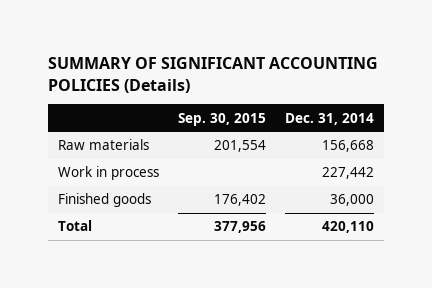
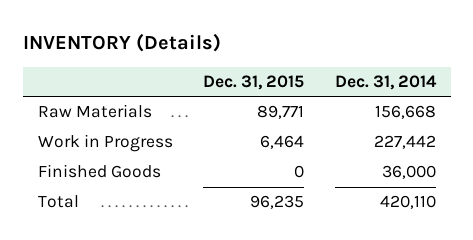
- SUMMARY OF SIGNIFICANT ACCOUNTING POLICIES (Details)
+ INVENTORY (Details)
- | Sep. 30, 2015 | Dec. 31, 2014
+ | Dec. 31, 2015 | Dec. 31, 2014
- Raw materials | 201,554 | 156,668
- Work in process | | 227,442
- Finished goods | 176,402 | 36,000
+ Raw Materials | 89,771 | 156,668
+ Work in Progress | 6,464 | 227,442
+ Finished Goods | 0 | 36,000

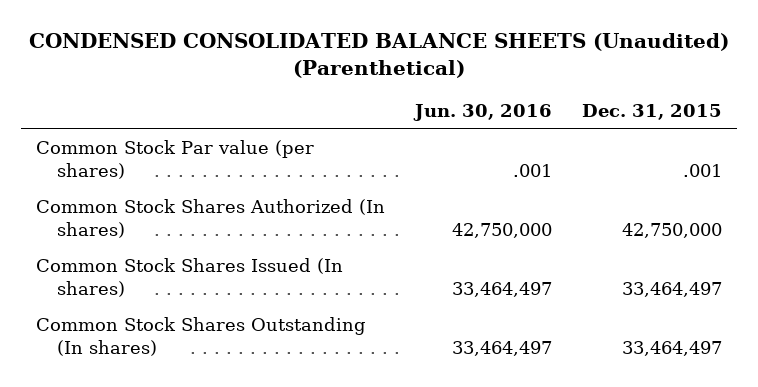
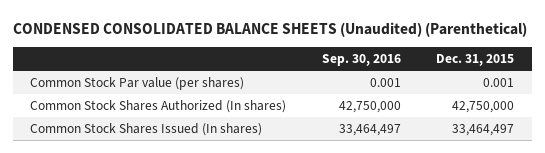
- | Jun. 30, 2016 | Dec. 31, 2015
+ | Sep. 30, 2016 | Dec. 31, 2015
- Common Stock Par value (per shares) | .001 | .001
+ Common Stock Par value (per shares) | 0.001 | 0.001
- Common Stock Shares Outstanding (In shares) | 33,464,497 | 33,464,497

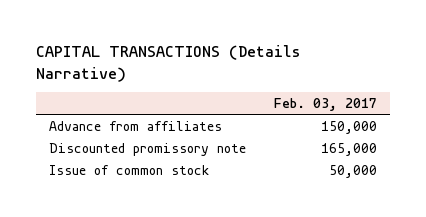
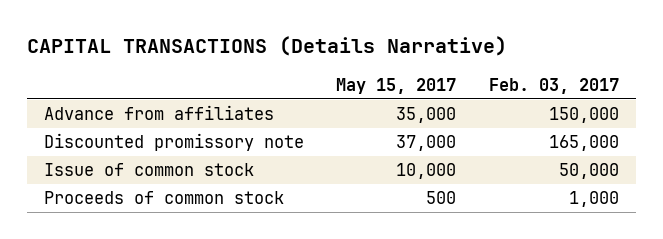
- | Feb. 03, 2017
+ | May 15, 2017 | Feb. 03, 2017
+ Proceeds of common stock | 500 | 1,000

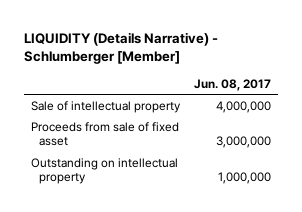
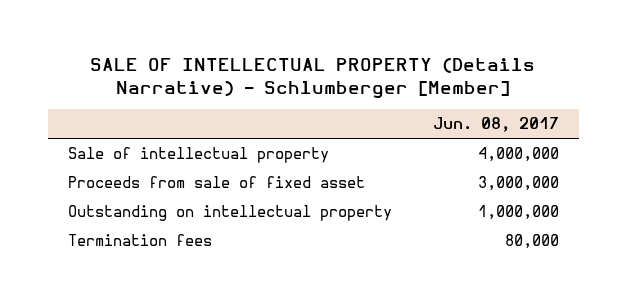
- LIQUIDITY (Details Narrative) - Schlumberger [Member]
+ SALE OF INTELLECTUAL PROPERTY (Details Narrative) - Schlumberger [Member]
+ Termination fees | 80,000

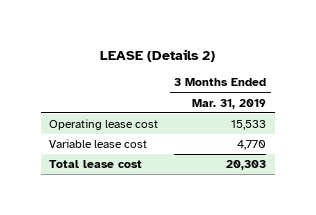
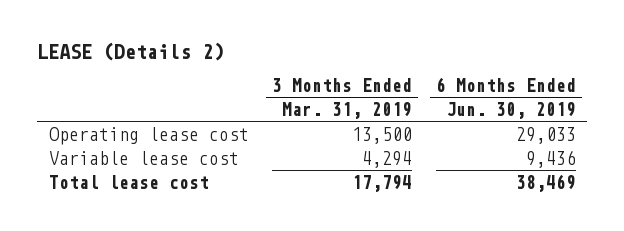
- | 3 Months Ended Mar. 31, 2019
+ | 3 Months Ended Mar. 31, 2019 | 6 Months Ended Jun. 30, 2019
- Operating lease cost | 15,533
- Variable lease cost | 4,770
- Total lease cost | 20,303
+ Operating lease cost | 13,500 | 29,033
+ Variable lease cost | 4,294 | 9,436
+ Total lease cost | 17,794 | 38,469

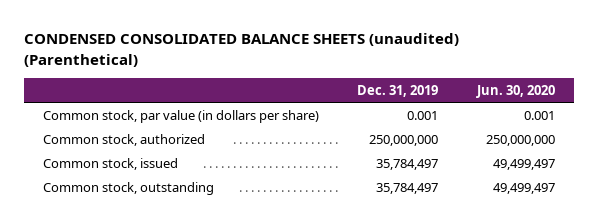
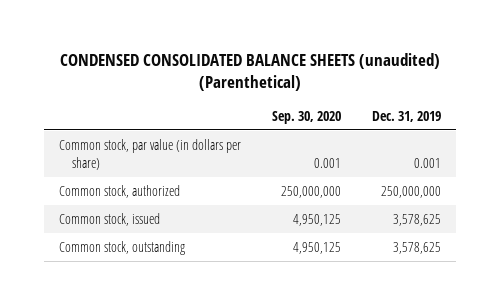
- | Dec. 31, 2019 | Jun. 30, 2020
+ | Sep. 30, 2020 | Dec. 31, 2019
- Common stock, issued | 35,784,497 | 49,499,497
- Common stock, outstanding | 35,784,497 | 49,499,497
+ Common stock, issued | 4,950,125 | 3,578,625
+ Common stock, outstanding | 4,950,125 | 3,578,625

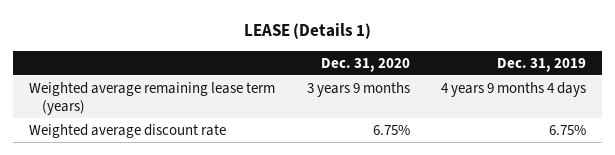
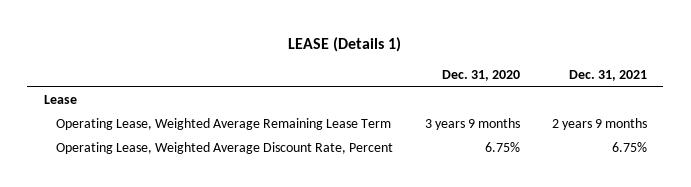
- | Dec. 31, 2020 | Dec. 31, 2019
+ | Dec. 31, 2020 | Dec. 31, 2021
- Weighted average remaining lease term (years) | 3 years 9 months | 4 years 9 months 4 days
- Weighted average discount rate | 6.75% | 6.75%
+ Lease
+ Operating Lease, Weighted Average Remaining Lease Term | 3 years 9 months | 2 years 9 months
+ Operating Lease, Weighted Average Discount Rate, Percent | 6.75% | 6.75%

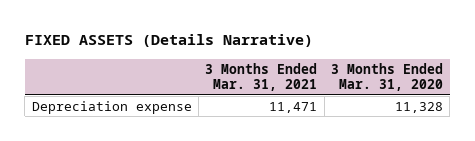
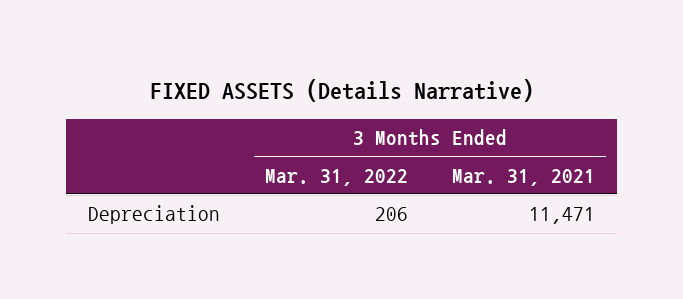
- | 3 Months Ended Mar. 31, 2021 | 3 Months Ended Mar. 31, 2020
+ | 3 Months Ended Mar. 31, 2022 | 3 Months Ended Mar. 31, 2021
- Depreciation expense | 11,471 | 11,328
+ Depreciation | 206 | 11,471

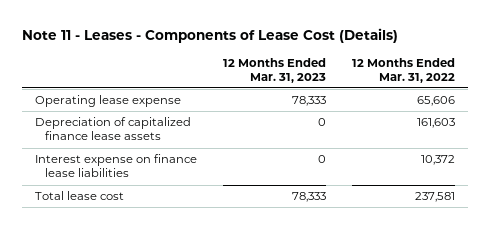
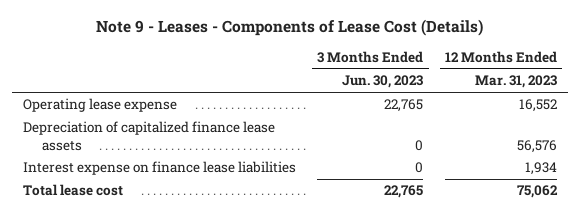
- Note 11 - Leases - Components of Lease Cost (Details)
+ Note 9 - Leases - Components of Lease Cost (Details)
- | 12 Months Ended Mar. 31, 2023 | 12 Months Ended Mar. 31, 2022
+ | 3 Months Ended Jun. 30, 2023 | 12 Months Ended Mar. 31, 2023
- Operating lease expense | 78,333 | 65,606
- Depreciation of capitalized finance lease assets | 0 | 161,603
- Interest expense on finance lease liabilities | 0 | 10,372
- Total lease cost | 78,333 | 237,581
+ Operating lease expense | 22,765 | 16,552
+ Depreciation of capitalized finance lease assets | 0 | 56,576
+ Interest expense on finance lease liabilities | 0 | 1,934
+ Total lease cost | 22,765 | 75,062

